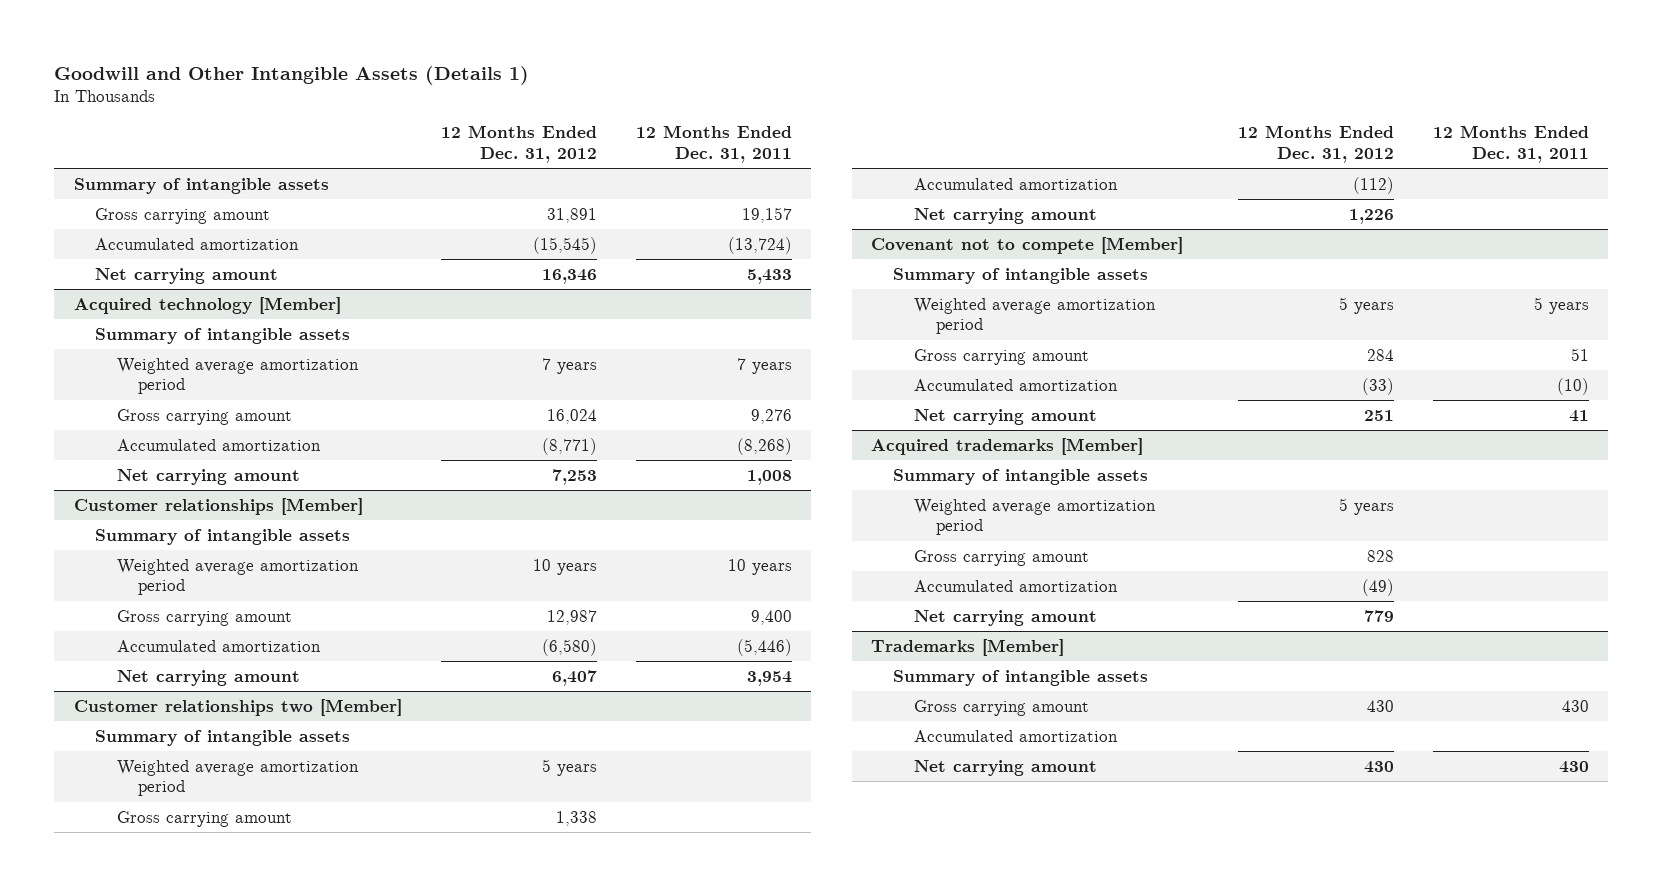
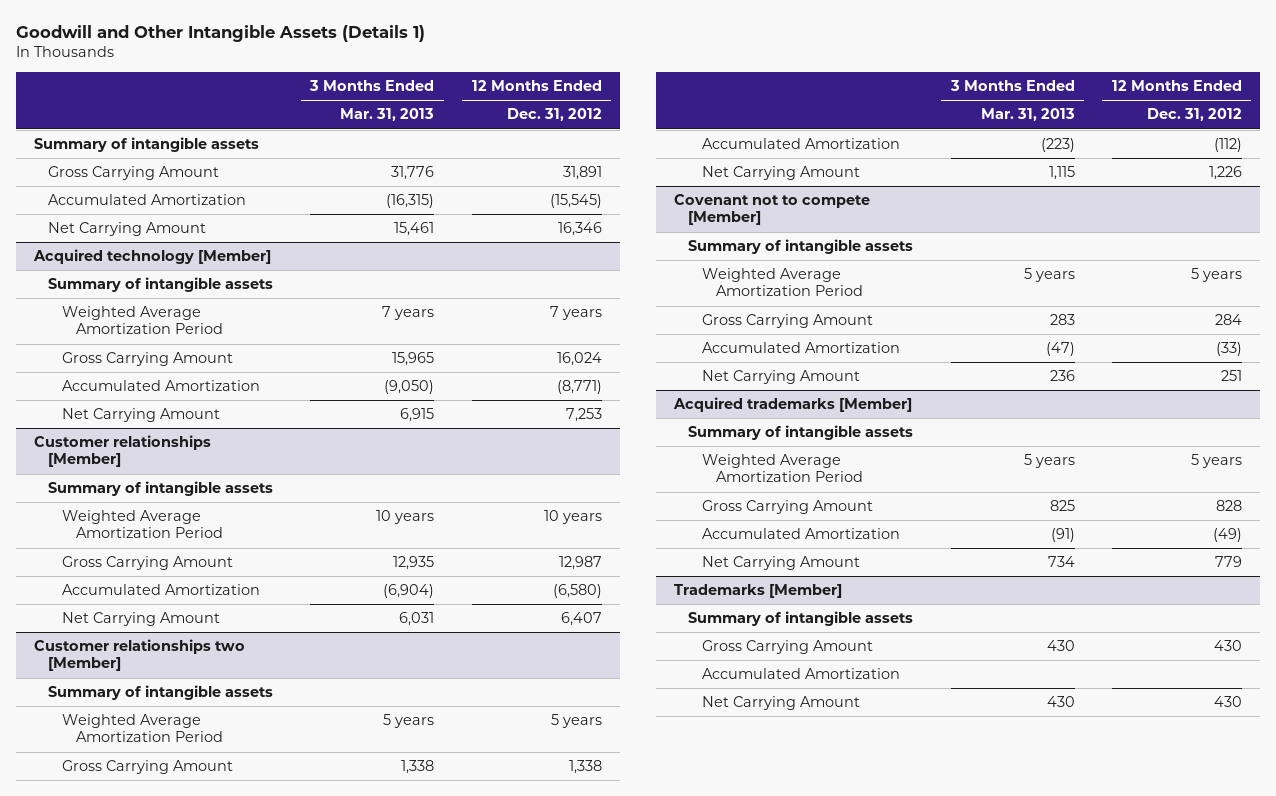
- | 12 Months Ended Dec. 31, 2012 | 12 Months Ended Dec. 31, 2011
+ | 3 Months Ended Mar. 31, 2013 | 12 Months Ended Dec. 31, 2012
- Gross carrying amount | 31,891 | 19,157
- Accumulated amortization | (15,545) | (13,724)
- Net carrying amount | 16,346 | 5,433
+ Gross Carrying Amount | 31,776 | 31,891
+ Accumulated Amortization | (16,315) | (15,545)
+ Net Carrying Amount | 15,461 | 16,346
@ Acquired technology [Member]
- Weighted average amortization period | 7 years | 7 years
- Gross carrying amount | 16,024 | 9,276
- Accumulated amortization | (8,771) | (8,268)
- Net carrying amount | 7,253 | 1,008
+ Weighted Average Amortization Period | 7 years | 7 years
+ Gross Carrying Amount | 15,965 | 16,024
+ Accumulated Amortization | (9,050) | (8,771)
+ Net Carrying Amount | 6,915 | 7,253
@ Customer relationships [Member]
- Weighted average amortization period | 10 years | 10 years
- Gross carrying amount | 12,987 | 9,400
- Accumulated amortization | (6,580) | (5,446)
- Net carrying amount | 6,407 | 3,954
+ Weighted Average Amortization Period | 10 years | 10 years
+ Gross Carrying Amount | 12,935 | 12,987
+ Accumulated Amortization | (6,904) | (6,580)
+ Net Carrying Amount | 6,031 | 6,407
@ Customer relationships two [Member]
- Weighted average amortization period | 5 years |
- Gross carrying amount | 1,338 |
- Accumulated amortization | (112) |
- Net carrying amount | 1,226 |
+ Weighted Average Amortization Period | 5 years | 5 years
+ Gross Carrying Amount | 1,338 | 1,338
+ Accumulated Amortization | (223) | (112)
+ Net Carrying Amount | 1,115 | 1,226
@ Covenant not to compete [Member]
- Weighted average amortization period | 5 years | 5 years
- Gross carrying amount | 284 | 51
- Accumulated amortization | (33) | (10)
- Net carrying amount | 251 | 41
+ Weighted Average Amortization Period | 5 years | 5 years
+ Gross Carrying Amount | 283 | 284
+ Accumulated Amortization | (47) | (33)
+ Net Carrying Amount | 236 | 251
@ Acquired trademarks [Member]
- Weighted average amortization period | 5 years |
- Gross carrying amount | 828 |
- Accumulated amortization | (49) |
- Net carrying amount | 779 |
+ Weighted Average Amortization Period | 5 years | 5 years
+ Gross Carrying Amount | 825 | 828
+ Accumulated Amortization | (91) | (49)
+ Net Carrying Amount | 734 | 779
@ Trademarks [Member]
- Gross carrying amount | 430 | 430
- Accumulated amortization
- Net carrying amount | 430 | 430
+ Gross Carrying Amount | 430 | 430
+ Accumulated Amortization
+ Net Carrying Amount | 430 | 430

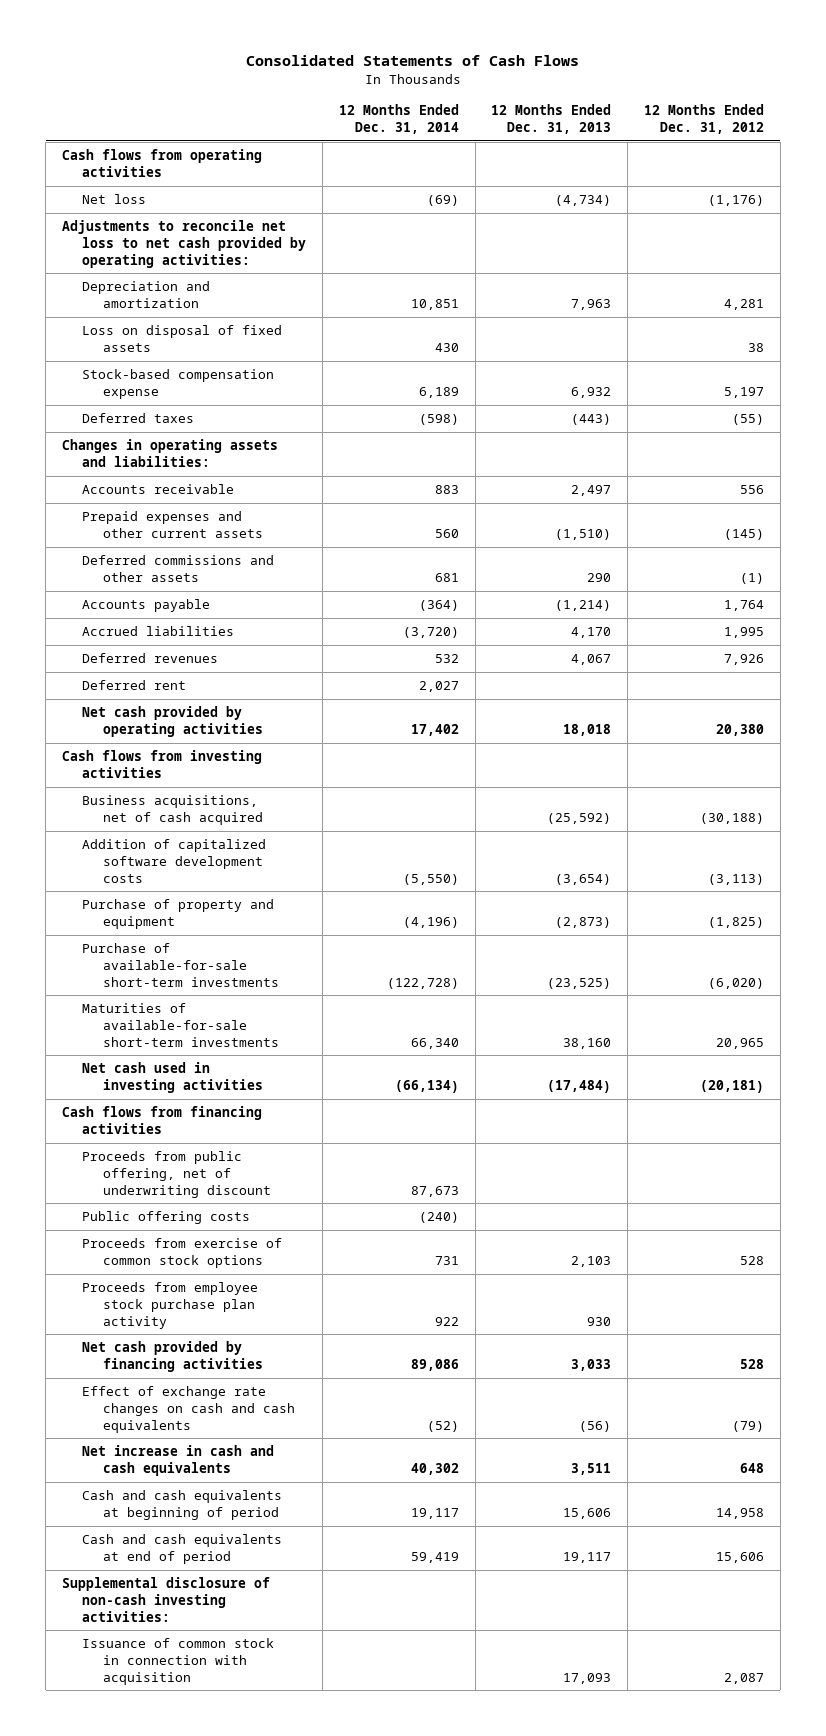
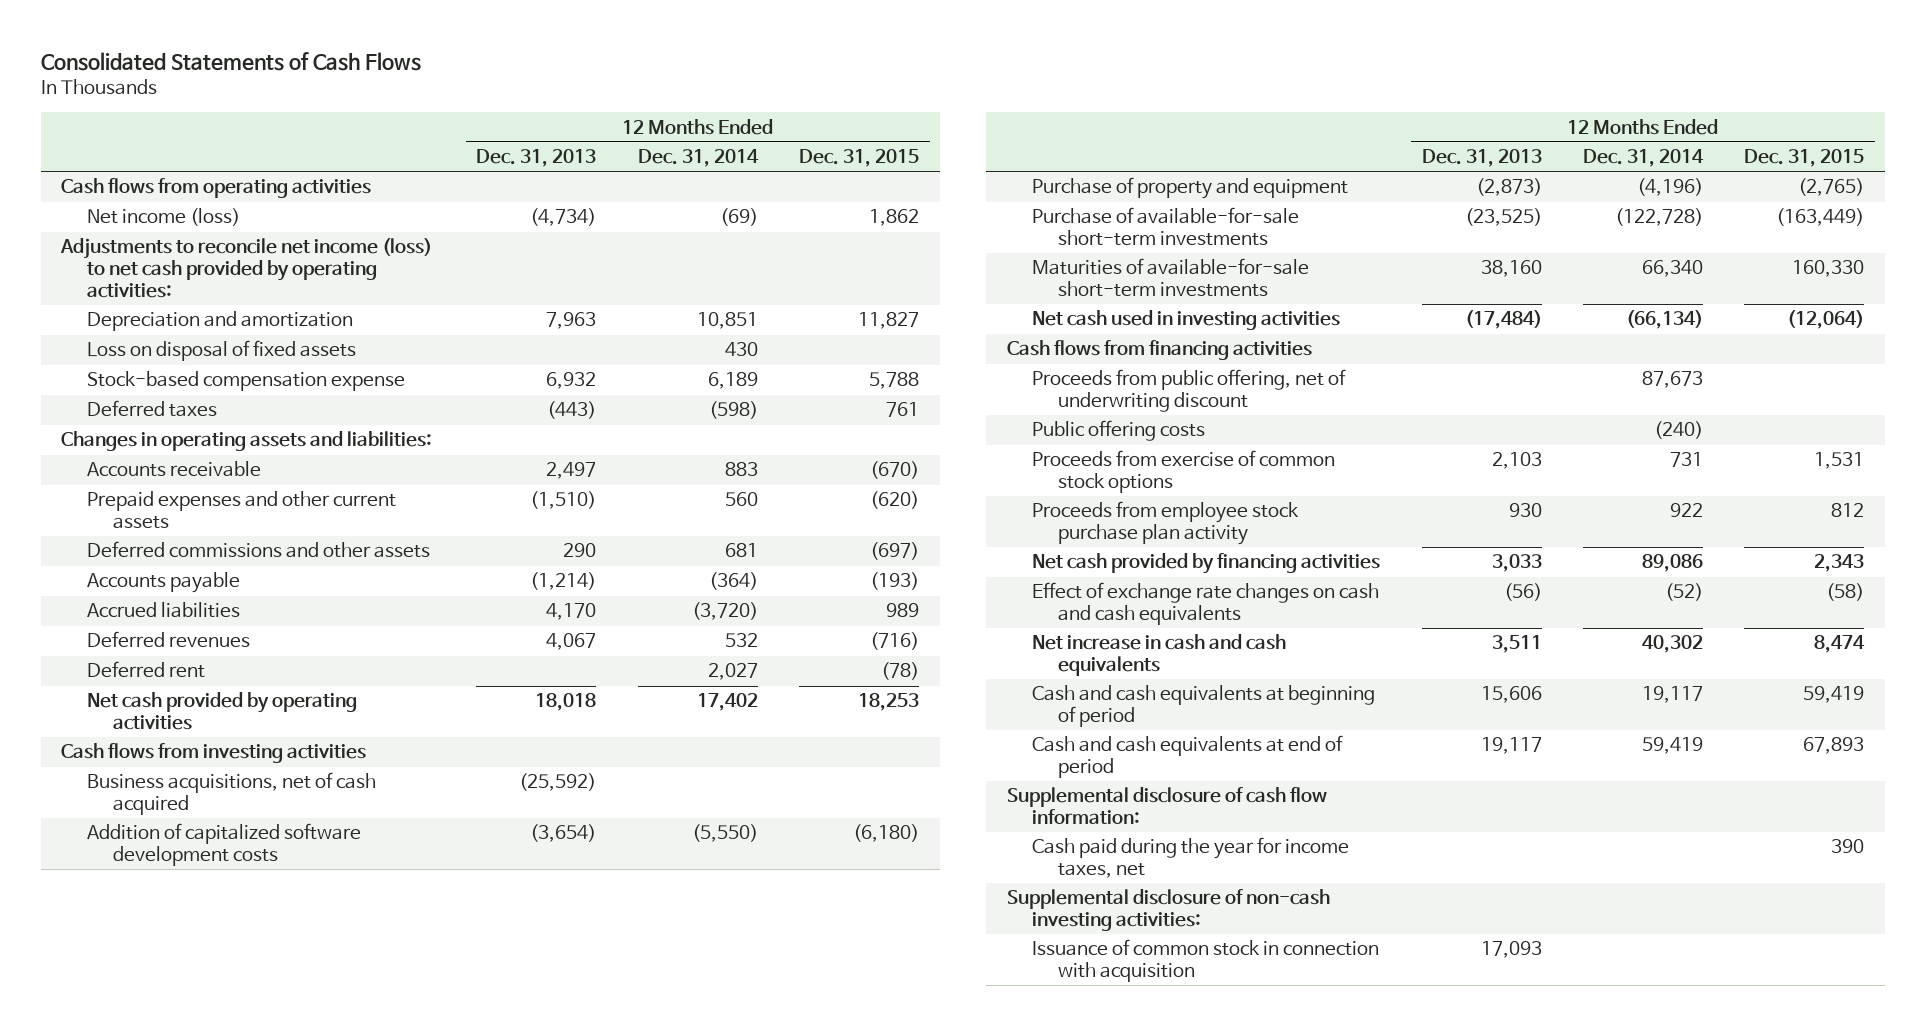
- | 12 Months Ended Dec. 31, 2014 | 12 Months Ended Dec. 31, 2013 | 12 Months Ended Dec. 31, 2012
+ | 12 Months Ended Dec. 31, 2013 | 12 Months Ended Dec. 31, 2014 | 12 Months Ended Dec. 31, 2015
- Net loss | (69) | (4,734) | (1,176)
- Adjustments to reconcile net loss to net cash provided by operating activities:
+ Net income (loss) | (4,734) | (69) | 1,862
+ Adjustments to reconcile net income (loss) to net cash provided by operating activities:
+ Supplemental disclosure of cash flow information:
+ Cash paid during the year for income taxes, net | | | 390

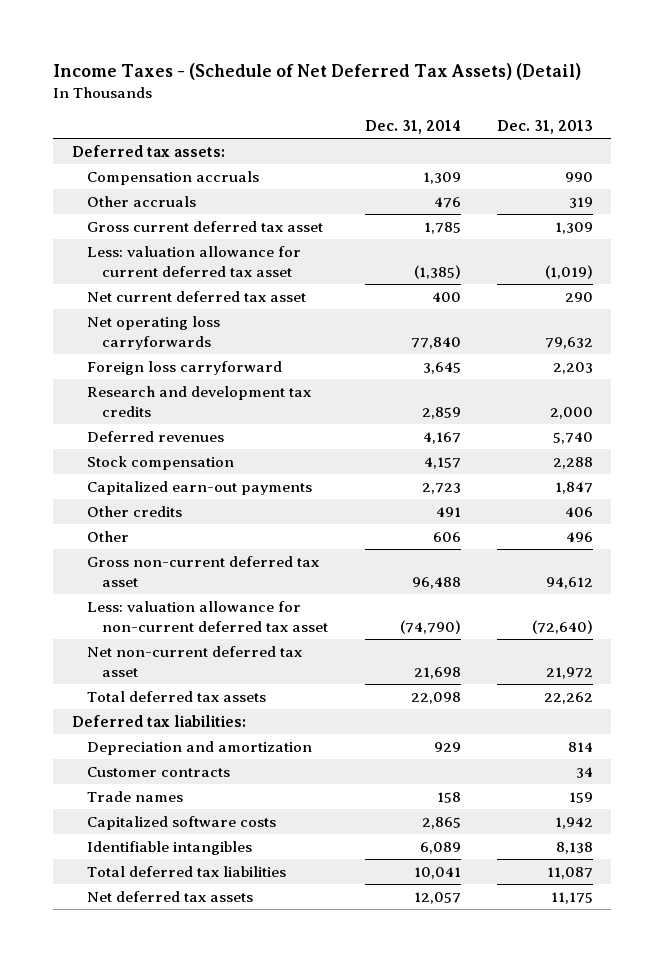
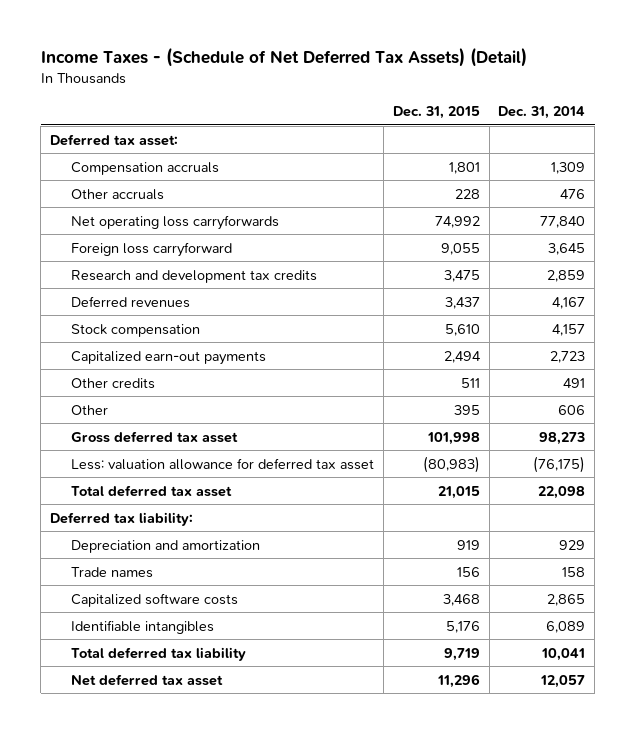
- | Dec. 31, 2014 | Dec. 31, 2013
+ | Dec. 31, 2015 | Dec. 31, 2014
- Deferred tax assets:
+ Deferred tax asset:
- Gross current deferred tax asset | 1,785 | 1,309
- Less: valuation allowance for current deferred tax asset | (1,385) | (1,019)
- Net current deferred tax asset | 400 | 290
- Gross non-current deferred tax asset | 96,488 | 94,612
- Less: valuation allowance for non-current deferred tax asset | (74,790) | (72,640)
- Net non-current deferred tax asset | 21,698 | 21,972
- Total deferred tax assets | 22,098 | 22,262
- Deferred tax liabilities:
+ Gross deferred tax asset | 101,998 | 98,273
+ Less: valuation allowance for deferred tax asset | (80,983) | (76,175)
+ Total deferred tax asset | 21,015 | 22,098
+ Deferred tax liability:
- Customer contracts | | 34
- Total deferred tax liabilities | 10,041 | 11,087
- Net deferred tax assets | 12,057 | 11,175
+ Total deferred tax liability | 9,719 | 10,041
+ Net deferred tax asset | 11,296 | 12,057

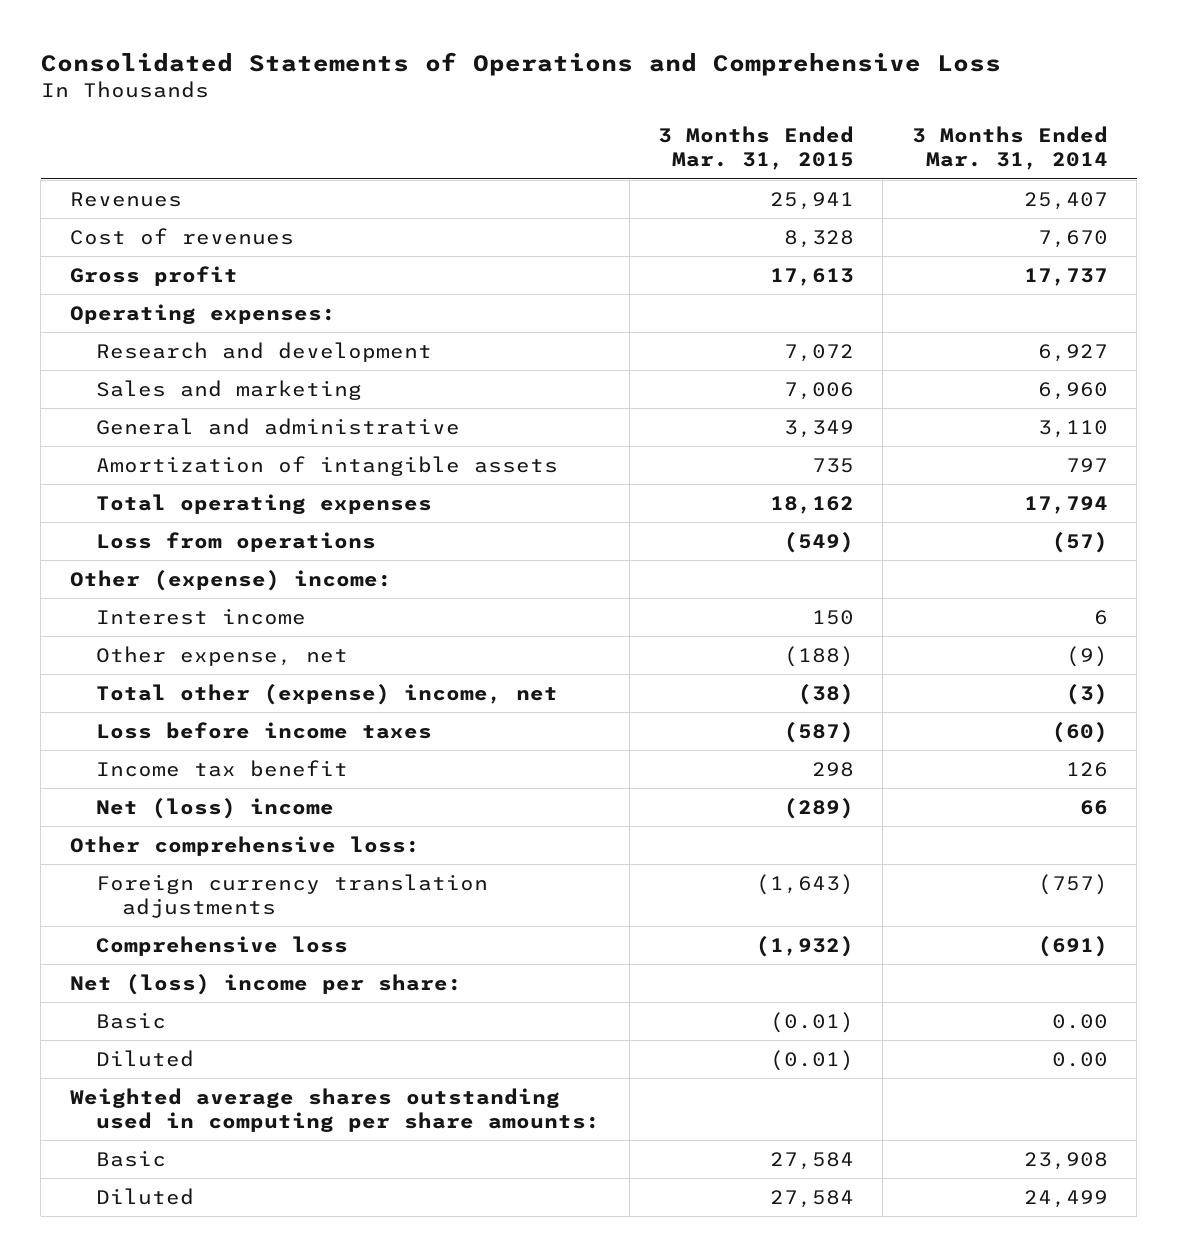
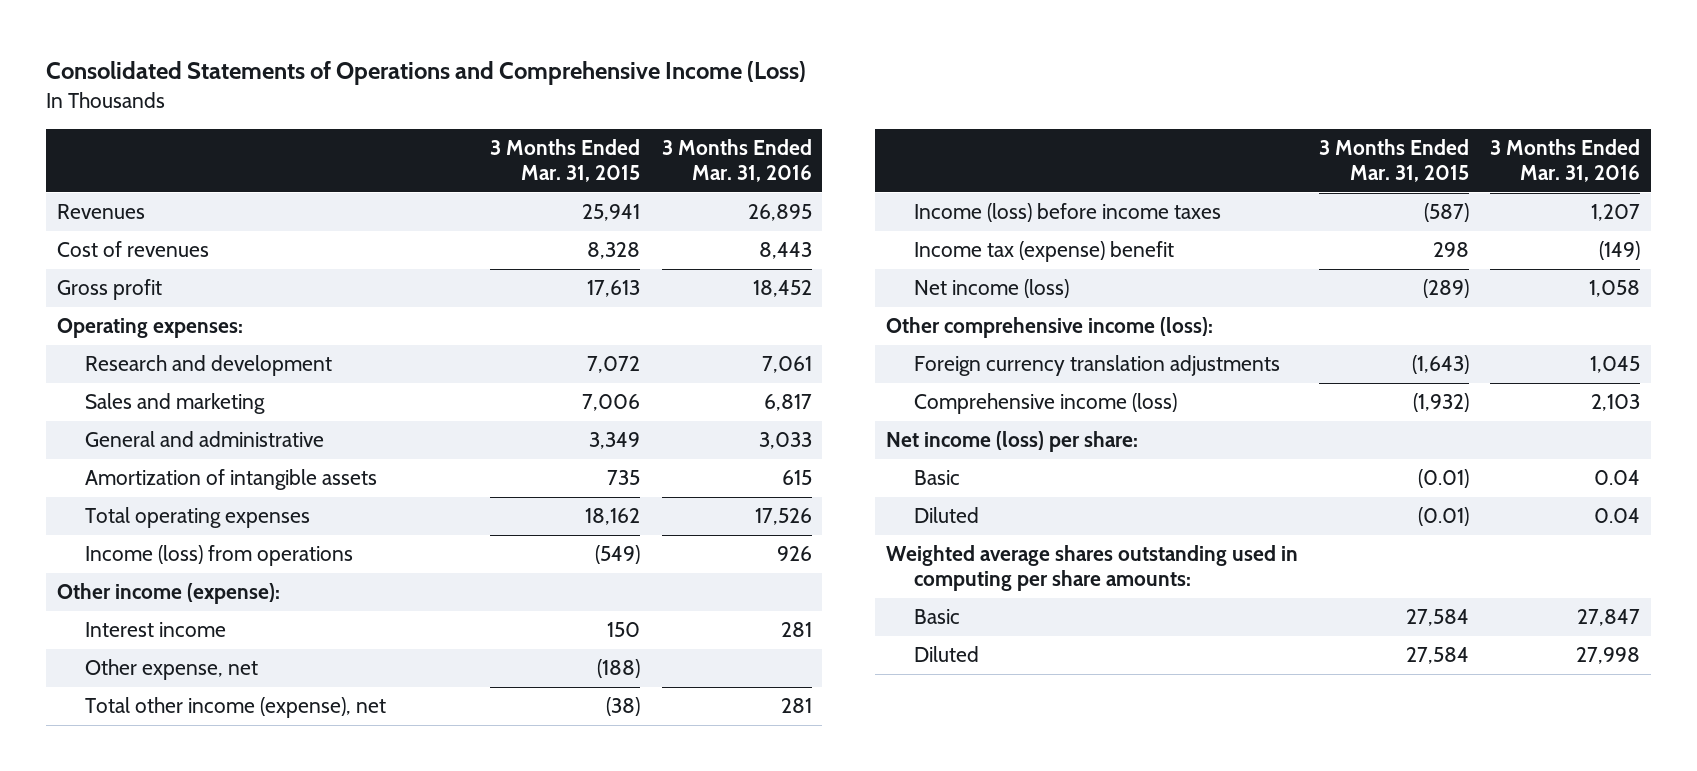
- Consolidated Statements of Operations and Comprehensive Loss
+ Consolidated Statements of Operations and Comprehensive Income (Loss)
- | 3 Months Ended Mar. 31, 2015 | 3 Months Ended Mar. 31, 2014
+ | 3 Months Ended Mar. 31, 2015 | 3 Months Ended Mar. 31, 2016
- Loss from operations | (549) | (57)
- Other (expense) income:
+ Income (loss) from operations | (549) | 926
+ Other income (expense):
- Total other (expense) income, net | (38) | (3)
- Loss before income taxes | (587) | (60)
- Income tax benefit | 298 | 126
- Net (loss) income | (289) | 66
- Other comprehensive loss:
+ Total other income (expense), net | (38) | 281
+ Income (loss) before income taxes | (587) | 1,207
+ Income tax (expense) benefit | 298 | (149)
+ Net income (loss) | (289) | 1,058
+ Other comprehensive income (loss):
- Comprehensive loss | (1,932) | (691)
- Net (loss) income per share:
+ Comprehensive income (loss) | (1,932) | 2,103
+ Net income (loss) per share:

